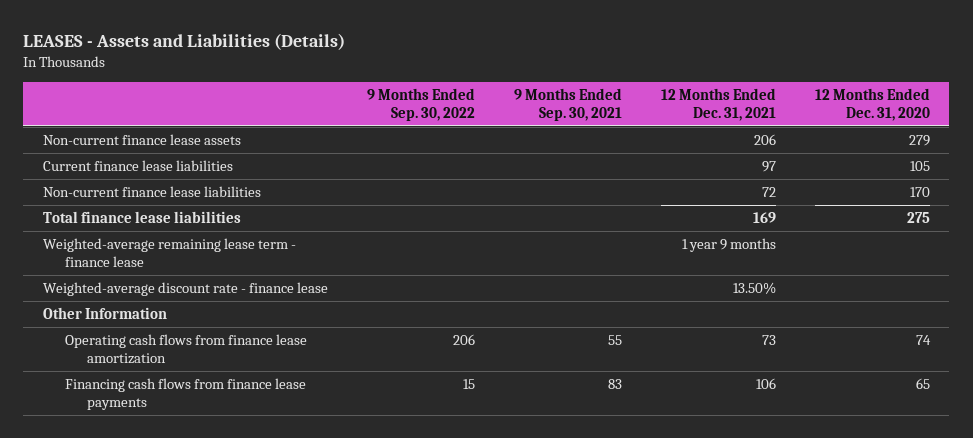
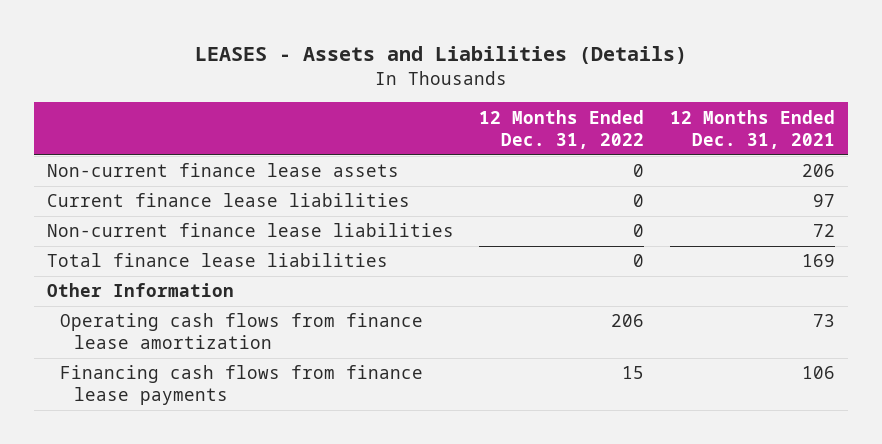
- | 9 Months Ended Sep. 30, 2022 | 9 Months Ended Sep. 30, 2021 | 12 Months Ended Dec. 31, 2021 | 12 Months Ended Dec. 31, 2020
+ | 12 Months Ended Dec. 31, 2022 | 12 Months Ended Dec. 31, 2021
- Weighted-average remaining lease term - finance lease | | | 1 year 9 months |
- Weighted-average discount rate - finance lease | | | 13.50% |

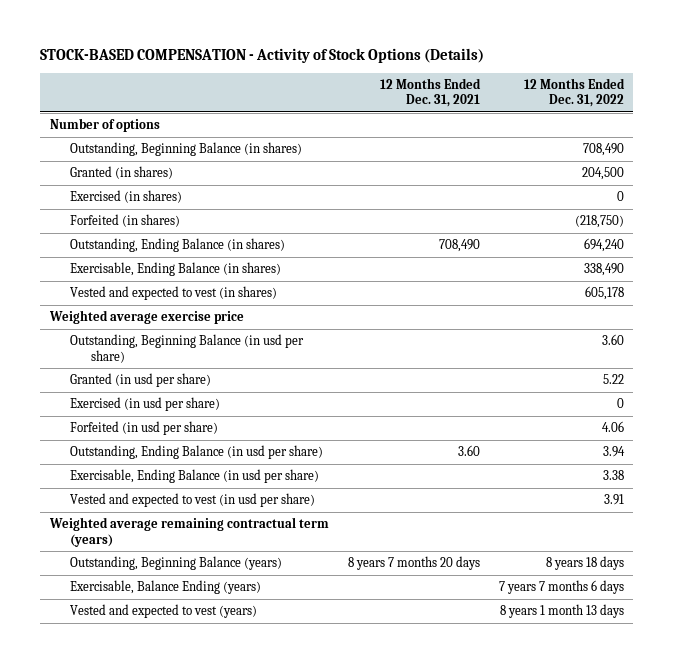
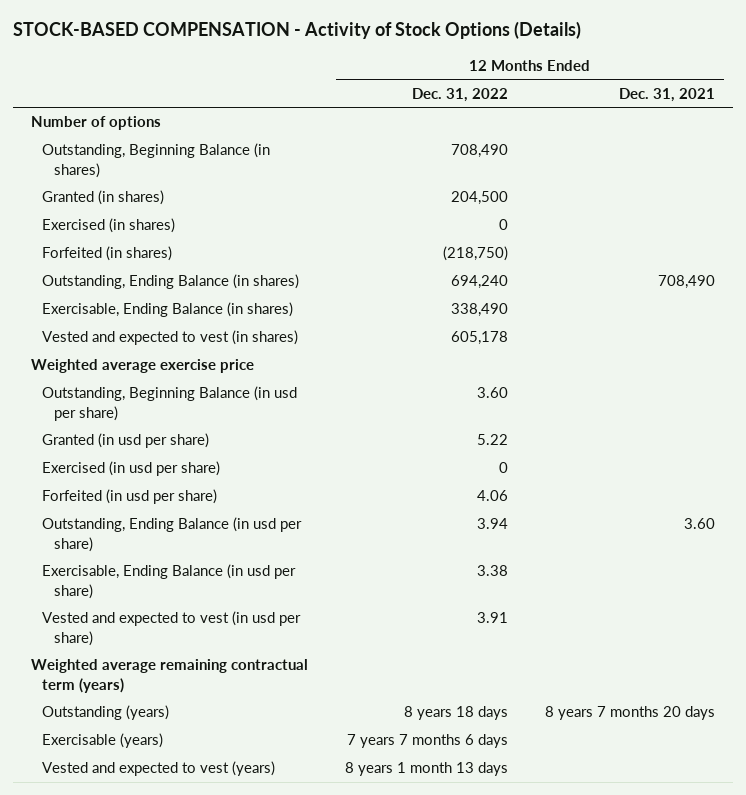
- | 12 Months Ended Dec. 31, 2021 | 12 Months Ended Dec. 31, 2022
+ | 12 Months Ended Dec. 31, 2022 | 12 Months Ended Dec. 31, 2021
- Outstanding, Beginning Balance (years) | 8 years 7 months 20 days | 8 years 18 days
- Exercisable, Balance Ending (years) | | 7 years 7 months 6 days
+ Outstanding (years) | 8 years 18 days | 8 years 7 months 20 days
+ Exercisable (years) | 7 years 7 months 6 days |

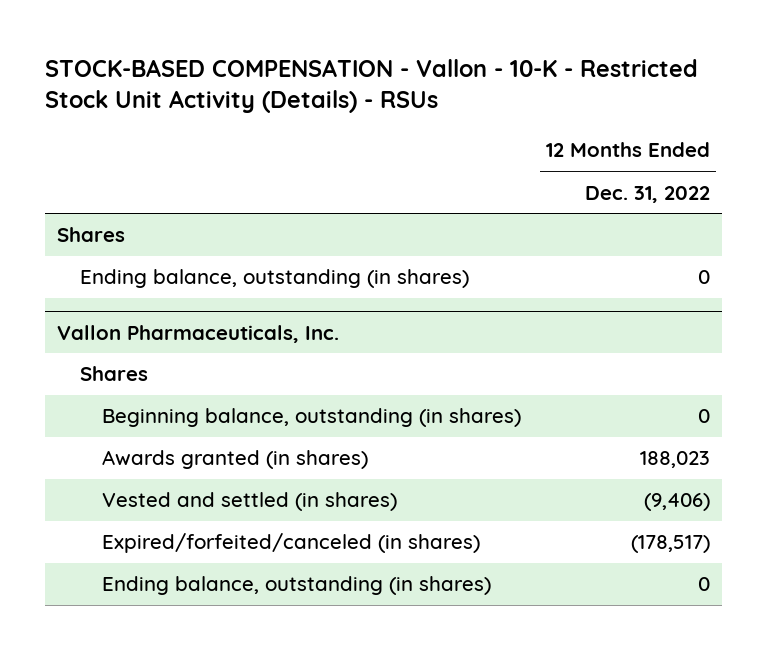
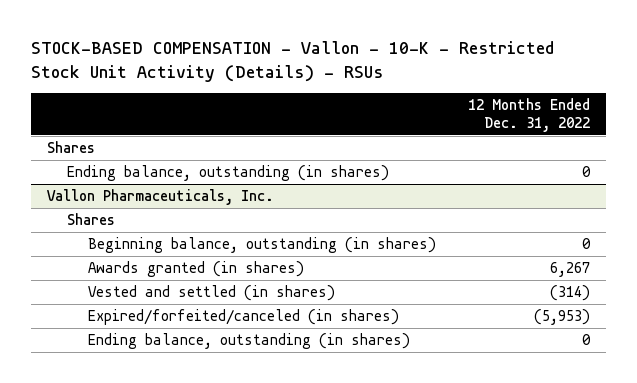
@ Vallon Pharmaceuticals, Inc.
- Awards granted (in shares) | 188,023
- Vested and settled (in shares) | (9,406)
- Expired/forfeited/canceled (in shares) | (178,517)
+ Awards granted (in shares) | 6,267
+ Vested and settled (in shares) | (314)
+ Expired/forfeited/canceled (in shares) | (5,953)

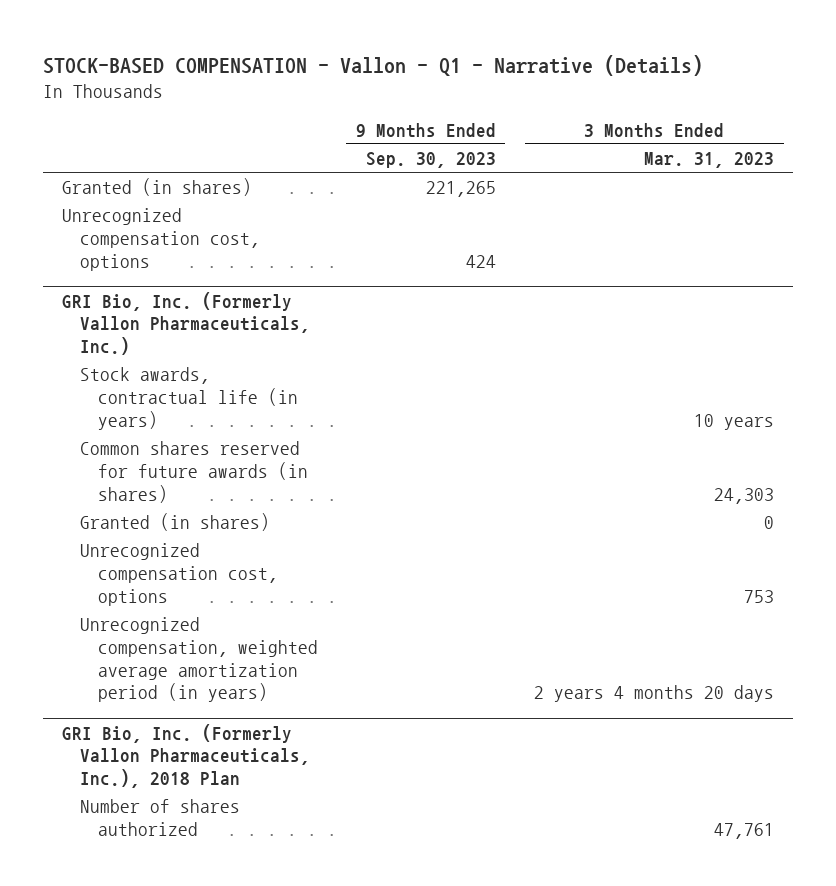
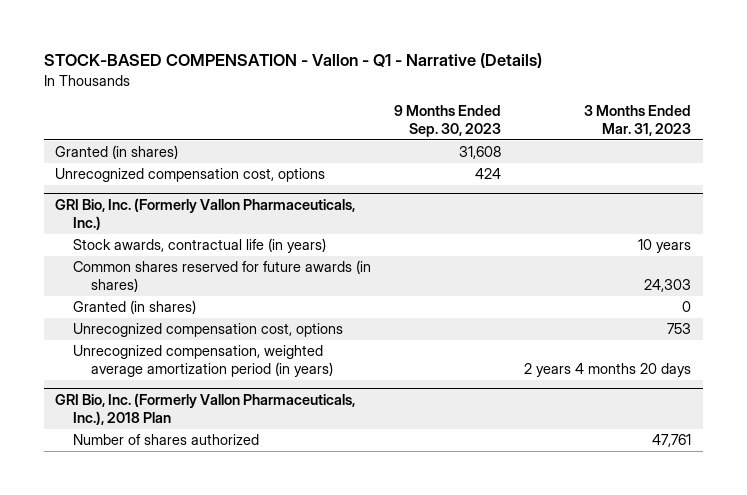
- Granted (in shares) | 221,265 |
+ Granted (in shares) | 31,608 |

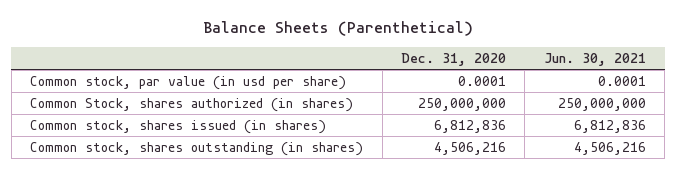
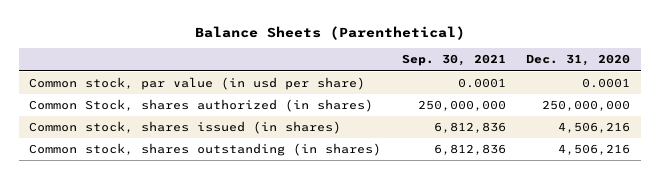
- | Dec. 31, 2020 | Jun. 30, 2021
+ | Sep. 30, 2021 | Dec. 31, 2020
- Common stock, shares issued (in shares) | 6,812,836 | 6,812,836
+ Common stock, shares issued (in shares) | 6,812,836 | 4,506,216

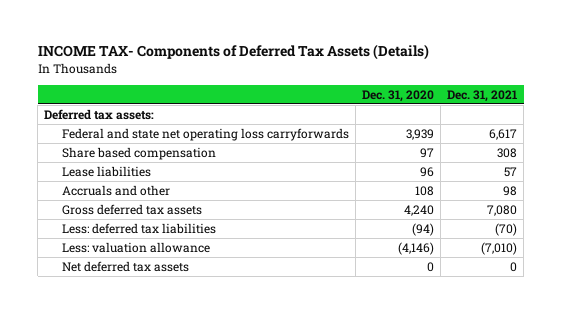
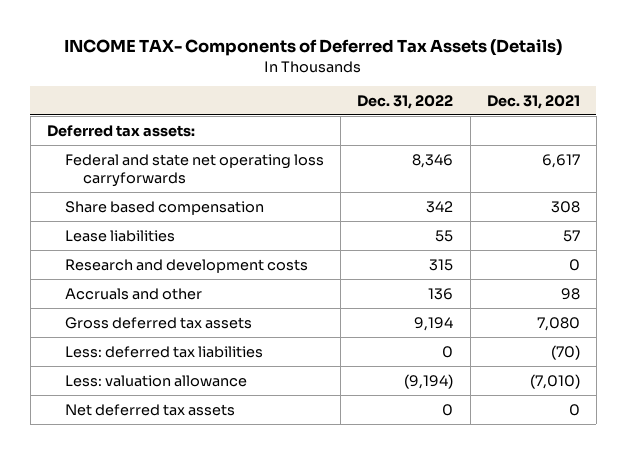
- | Dec. 31, 2020 | Dec. 31, 2021
+ | Dec. 31, 2022 | Dec. 31, 2021
+ Research and development costs | 315 | 0

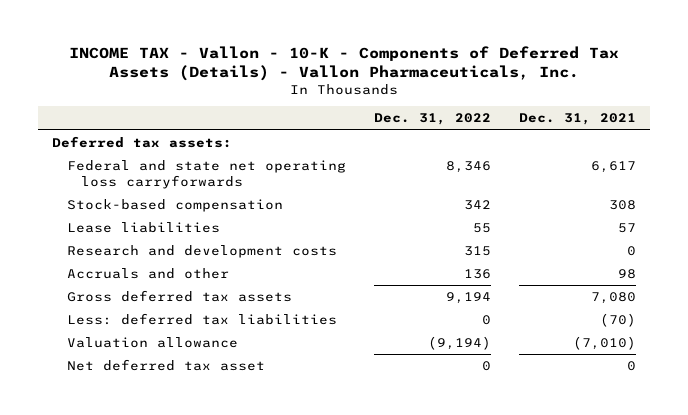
- INCOME TAX- Components of Deferred Tax Assets (Details)
+ INCOME TAX - Vallon - 10-K - Components of Deferred Tax Assets (Details) - Vallon Pharmaceuticals, Inc.
- Share based compensation | 342 | 308
+ Stock-based compensation | 342 | 308
- Less: valuation allowance | (9,194) | (7,010)
- Net deferred tax assets | 0 | 0
+ Valuation allowance | (9,194) | (7,010)
+ Net deferred tax asset | 0 | 0

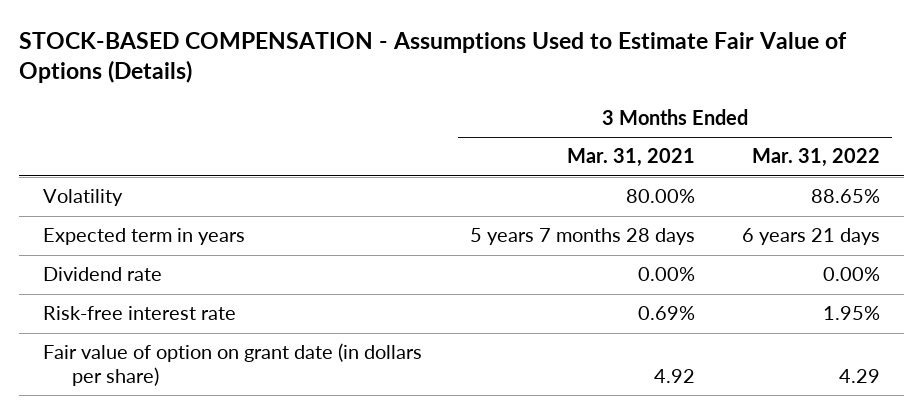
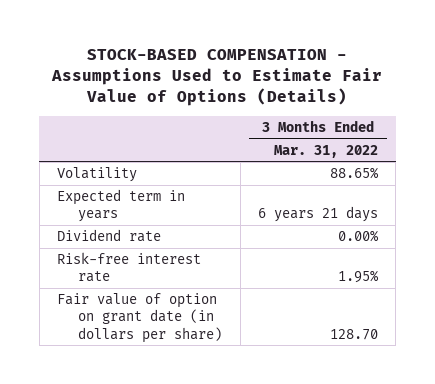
- | 3 Months Ended Mar. 31, 2021 | 3 Months Ended Mar. 31, 2022
+ | 3 Months Ended Mar. 31, 2022
- Fair value of option on grant date (in dollars per share) | 4.92 | 4.29
+ Fair value of option on grant date (in dollars per share) | 128.70

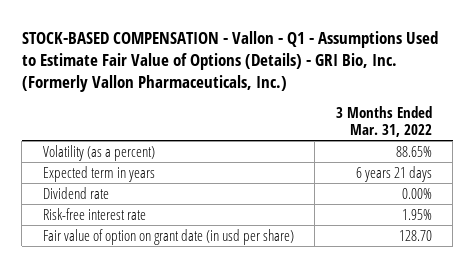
- STOCK-BASED COMPENSATION - Assumptions Used to Estimate Fair Value of Options (Details)
+ STOCK-BASED COMPENSATION - Vallon - Q1 - Assumptions Used to Estimate Fair Value of Options (Details) - GRI Bio, Inc. (Formerly Vallon Pharmaceuticals, Inc.)
- Volatility | 88.65%
+ Volatility (as a percent) | 88.65%
- Fair value of option on grant date (in dollars per share) | 128.70
+ Fair value of option on grant date (in usd per share) | 128.70

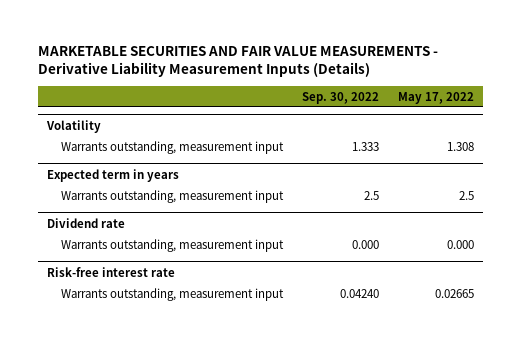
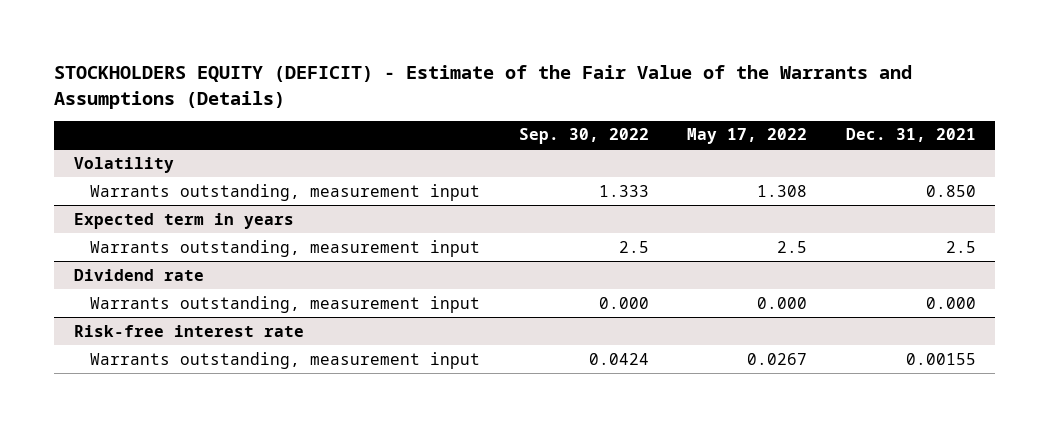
- MARKETABLE SECURITIES AND FAIR VALUE MEASUREMENTS - Derivative Liability Measurement Inputs (Details)
+ STOCKHOLDERS EQUITY (DEFICIT) - Estimate of the Fair Value of the Warrants and Assumptions (Details)
- | Sep. 30, 2022 | May 17, 2022
+ | Sep. 30, 2022 | May 17, 2022 | Dec. 31, 2021
@ Risk-free interest rate
- Warrants outstanding, measurement input | 0.04240 | 0.02665
+ Warrants outstanding, measurement input | 0.0424 | 0.0267 | 0.00155

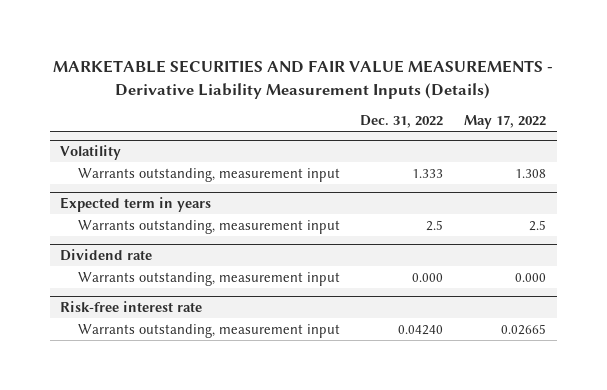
- STOCKHOLDERS EQUITY (DEFICIT) - Estimate of the Fair Value of the Warrants and Assumptions (Details)
+ MARKETABLE SECURITIES AND FAIR VALUE MEASUREMENTS - Derivative Liability Measurement Inputs (Details)
- | Sep. 30, 2022 | May 17, 2022 | Dec. 31, 2021
+ | Dec. 31, 2022 | May 17, 2022
@ Risk-free interest rate
- Warrants outstanding, measurement input | 0.0424 | 0.0267 | 0.00155
+ Warrants outstanding, measurement input | 0.04240 | 0.02665

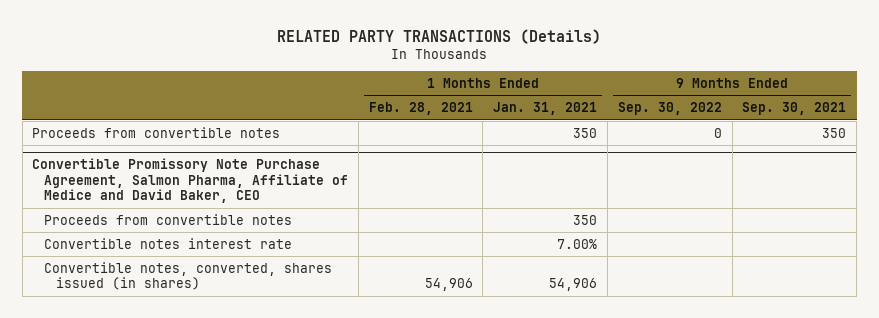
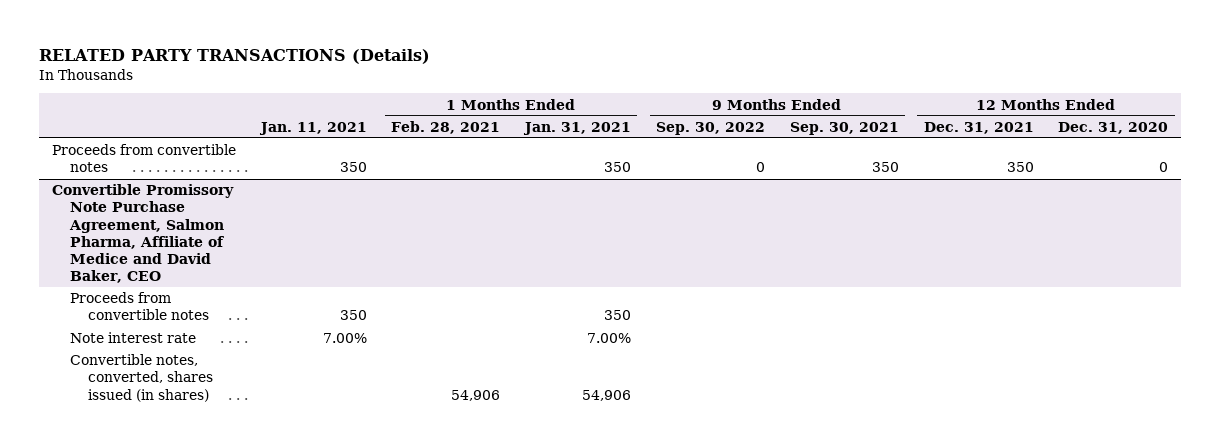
- | 1 Months Ended Feb. 28, 2021 | 1 Months Ended Jan. 31, 2021 | 9 Months Ended Sep. 30, 2022 | 9 Months Ended Sep. 30, 2021
+ | Jan. 11, 2021 | 1 Months Ended Feb. 28, 2021 | 1 Months Ended Jan. 31, 2021 | 9 Months Ended Sep. 30, 2022 | 9 Months Ended Sep. 30, 2021 | 12 Months Ended Dec. 31, 2021 | 12 Months Ended Dec. 31, 2020
@ Convertible Promissory Note Purchase Agreement, Salmon Pharma, Affiliate of Medice and David Baker, CEO
- Convertible notes interest rate | | 7.00% | |
+ Note interest rate | 7.00% | | 7.00% | | | |

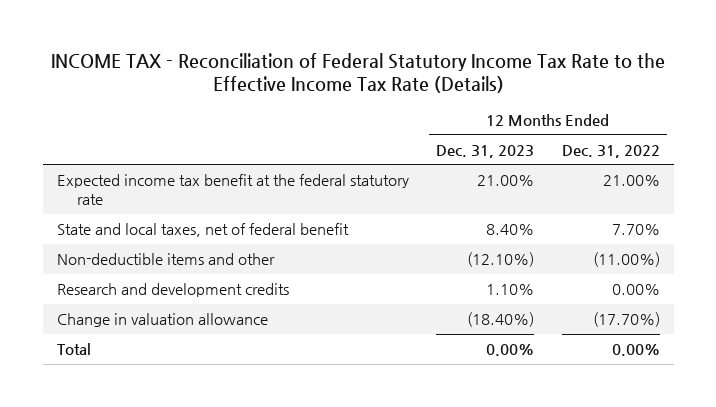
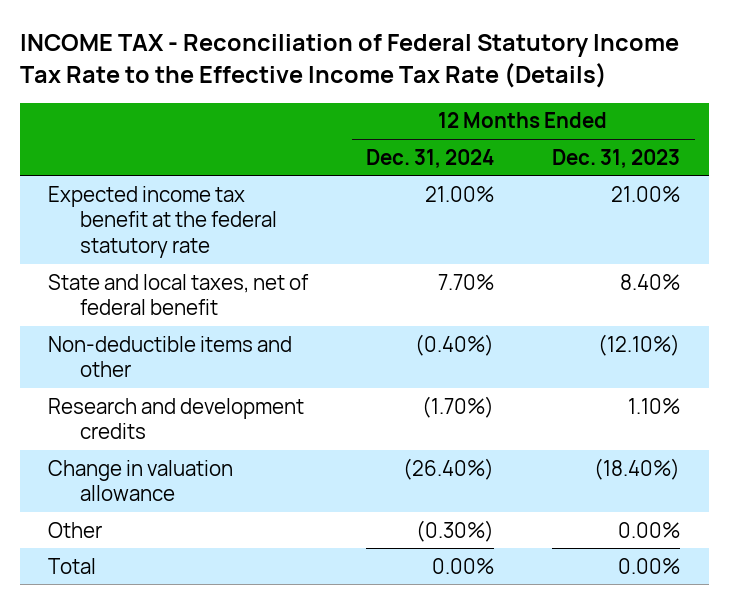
- | 12 Months Ended Dec. 31, 2023 | 12 Months Ended Dec. 31, 2022
+ | 12 Months Ended Dec. 31, 2024 | 12 Months Ended Dec. 31, 2023
+ Other | (0.30%) | 0.00%

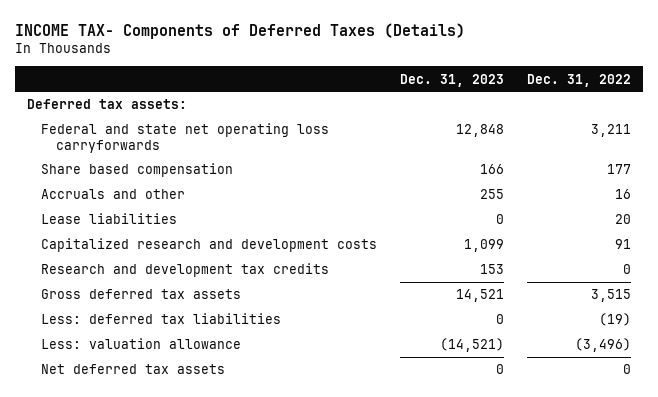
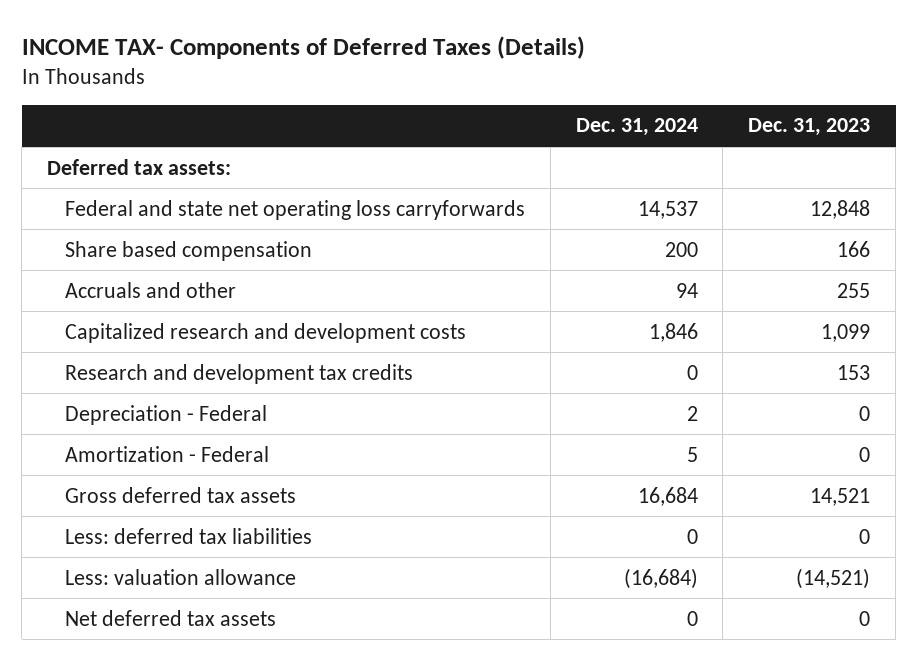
- | Dec. 31, 2023 | Dec. 31, 2022
+ | Dec. 31, 2024 | Dec. 31, 2023
- Lease liabilities | 0 | 20
+ Depreciation - Federal | 2 | 0
+ Amortization - Federal | 5 | 0

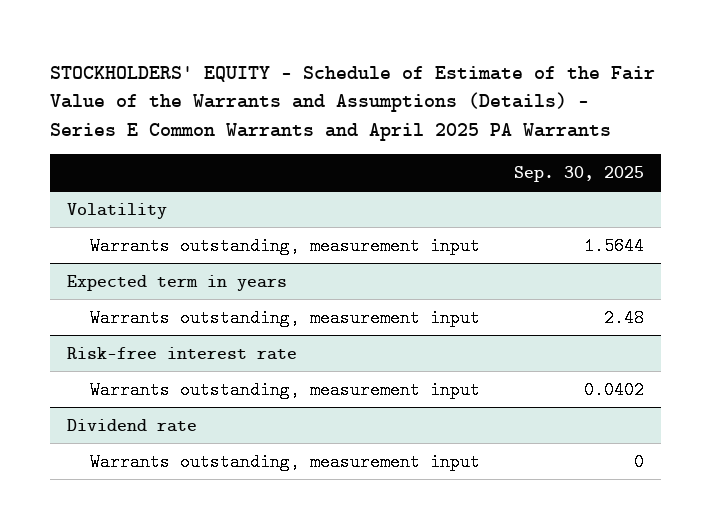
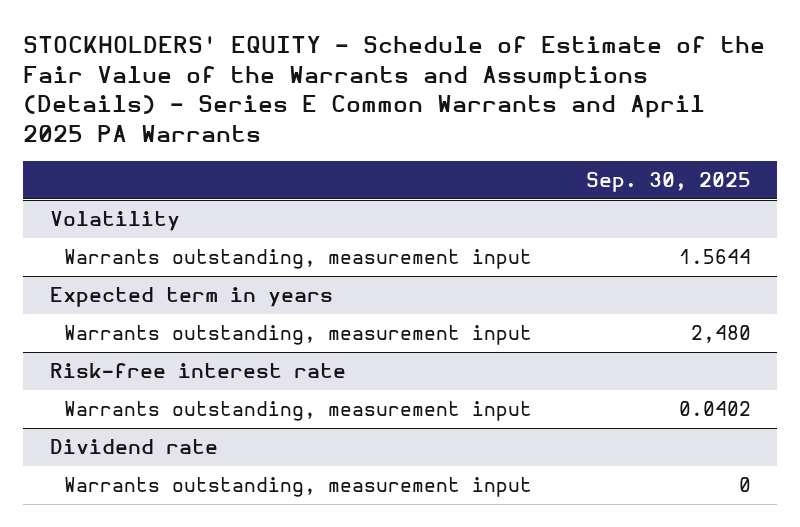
@ Expected term in years
- Warrants outstanding, measurement input | 2.48
+ Warrants outstanding, measurement input | 2,480

